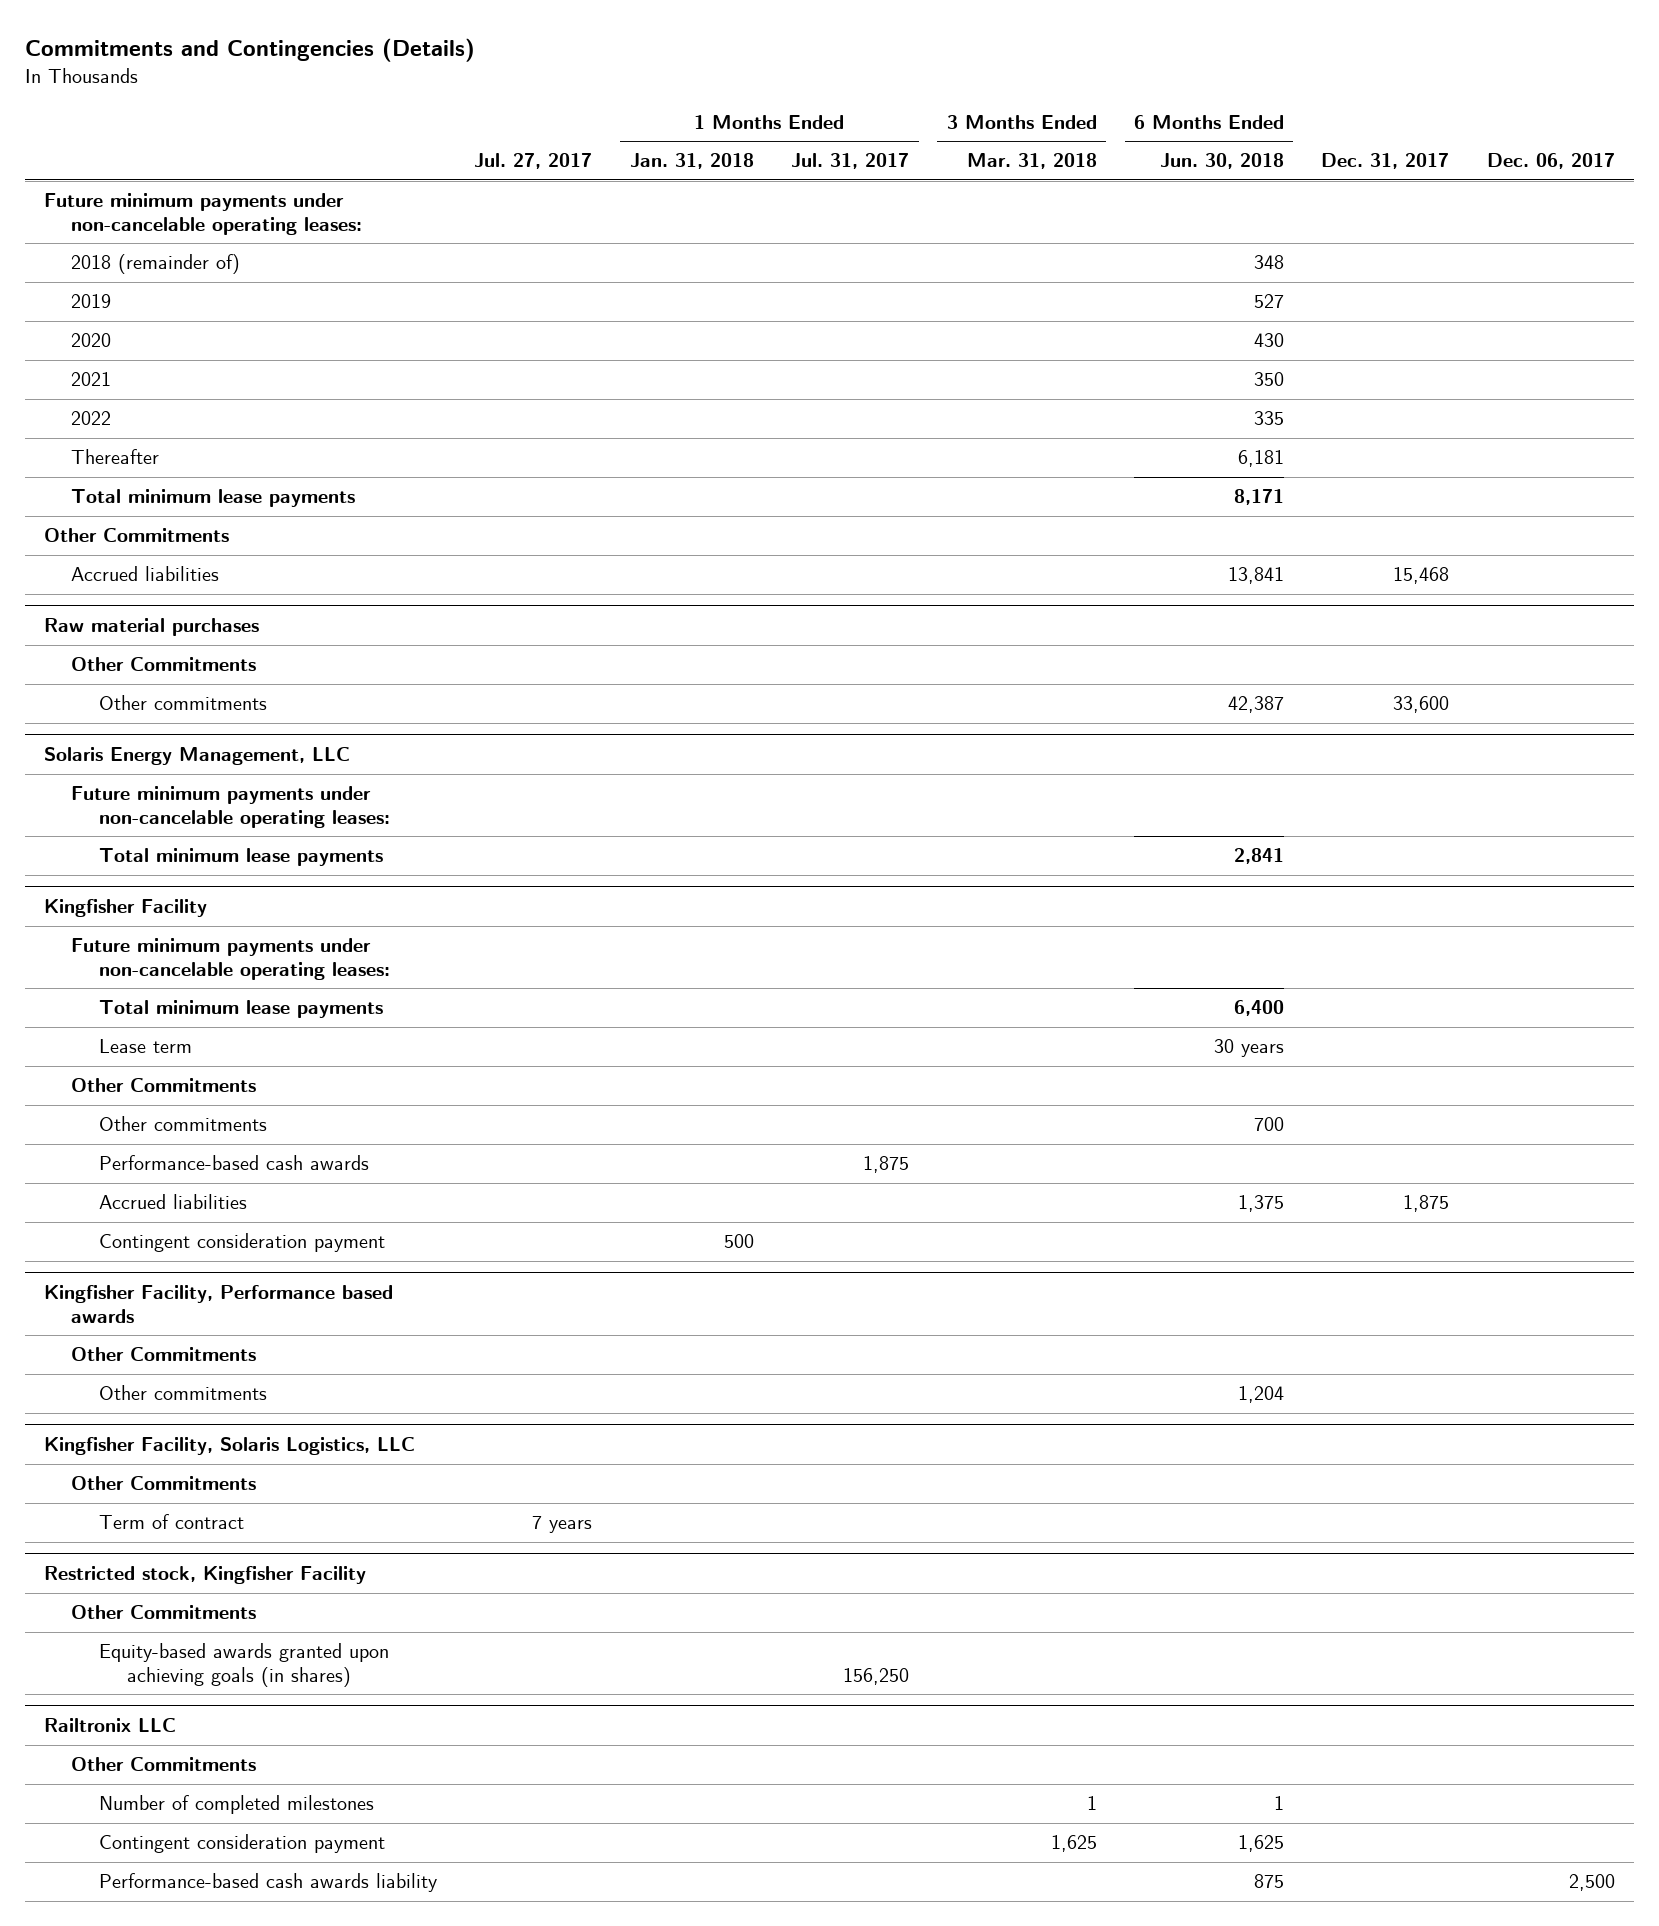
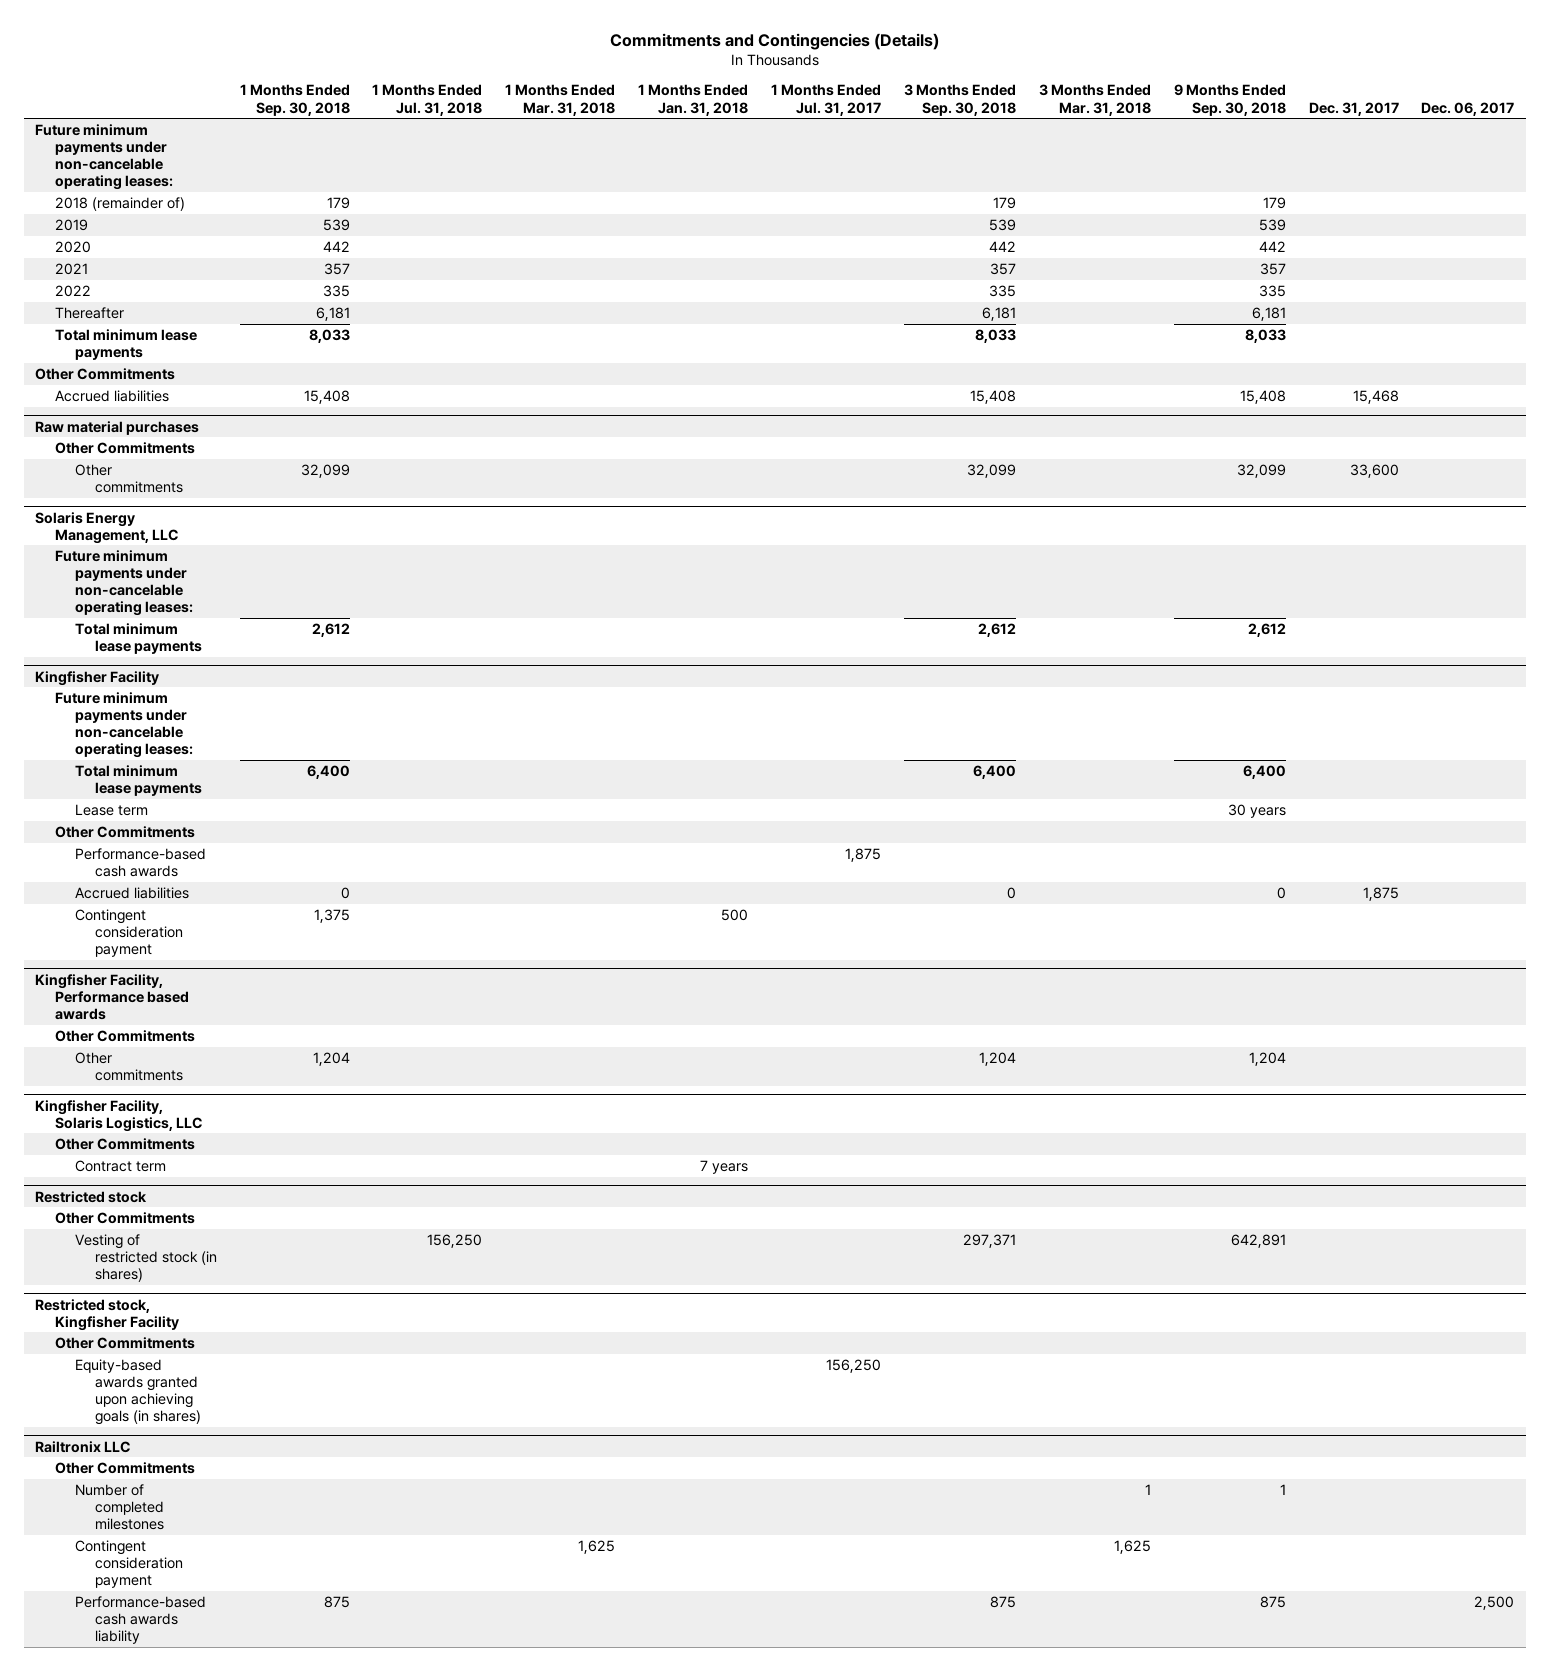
- | Jul. 27, 2017 | 1 Months Ended Jan. 31, 2018 | 1 Months Ended Jul. 31, 2017 | 3 Months Ended Mar. 31, 2018 | 6 Months Ended Jun. 30, 2018 | Dec. 31, 2017 | Dec. 06, 2017
+ | 1 Months Ended Sep. 30, 2018 | 1 Months Ended Jul. 31, 2018 | 1 Months Ended Mar. 31, 2018 | 1 Months Ended Jan. 31, 2018 | 1 Months Ended Jul. 31, 2017 | 3 Months Ended Sep. 30, 2018 | 3 Months Ended Mar. 31, 2018 | 9 Months Ended Sep. 30, 2018 | Dec. 31, 2017 | Dec. 06, 2017
@ Kingfisher Facility
- Other commitments | | | | | 700 | |
@ Kingfisher Facility, Solaris Logistics, LLC
- Term of contract | 7 years | | | | | |
+ Contract term | | | | 7 years | | | | | |
+ Restricted stock
+ Other Commitments
+ Vesting of restricted stock (in shares) | | 156,250 | | | | 297,371 | | 642,891 | |

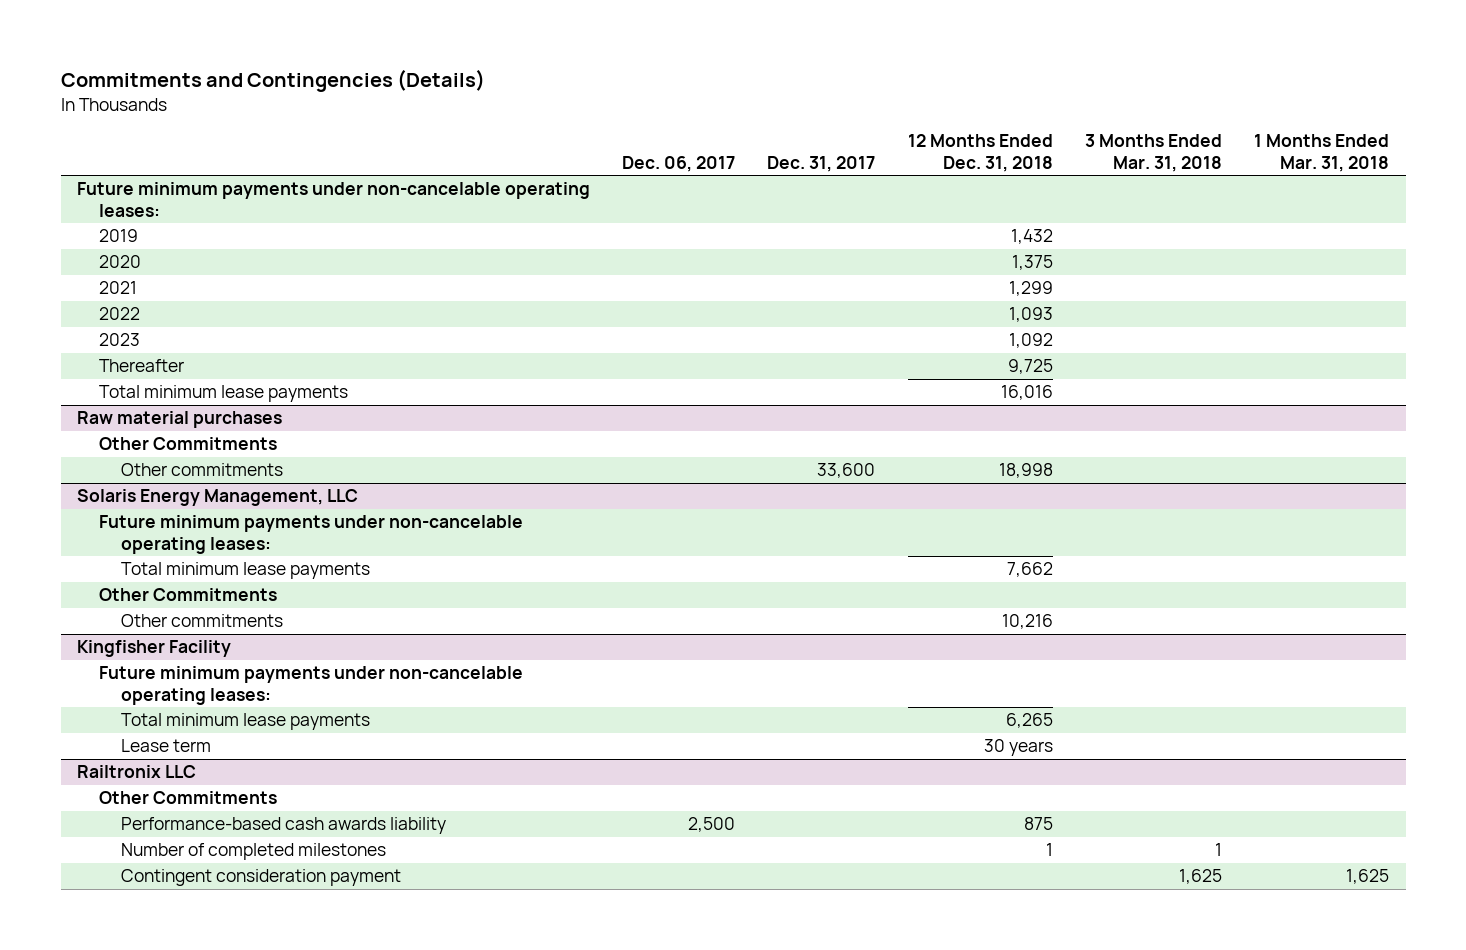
- | 1 Months Ended Sep. 30, 2018 | 1 Months Ended Jul. 31, 2018 | 1 Months Ended Mar. 31, 2018 | 1 Months Ended Jan. 31, 2018 | 1 Months Ended Jul. 31, 2017 | 3 Months Ended Sep. 30, 2018 | 3 Months Ended Mar. 31, 2018 | 9 Months Ended Sep. 30, 2018 | Dec. 31, 2017 | Dec. 06, 2017
+ | Dec. 06, 2017 | Dec. 31, 2017 | 12 Months Ended Dec. 31, 2018 | 3 Months Ended Mar. 31, 2018 | 1 Months Ended Mar. 31, 2018
- 2018 (remainder of) | 179 | | | | | 179 | | 179 | |
+ 2023 | | | 1,092 | |
- Other Commitments
- Accrued liabilities | 15,408 | | | | | 15,408 | | 15,408 | 15,468 |
@ Solaris Energy Management, LLC
+ Other Commitments
+ Other commitments | | | 10,216 | |
@ Kingfisher Facility
- Other Commitments
- Performance-based cash awards | | | | | 1,875 | | | | |
- Accrued liabilities | 0 | | | | | 0 | | 0 | 1,875 |
- Contingent consideration payment | 1,375 | | | 500 | | | | | |
- Kingfisher Facility, Performance based awards
- Other Commitments
- Other commitments | 1,204 | | | | | 1,204 | | 1,204 | |
- Kingfisher Facility, Solaris Logistics, LLC
- Other Commitments
- Contract term | | | | 7 years | | | | | |
- Restricted stock
- Other Commitments
- Vesting of restricted stock (in shares) | | 156,250 | | | | 297,371 | | 642,891 | |
- Restricted stock, Kingfisher Facility
- Other Commitments
- Equity-based awards granted upon achieving goals (in shares) | | | | | 156,250 | | | | |
@ Railtronix LLC
moved up: Performance-based cash awards liability | 2,500 | | 875 | |

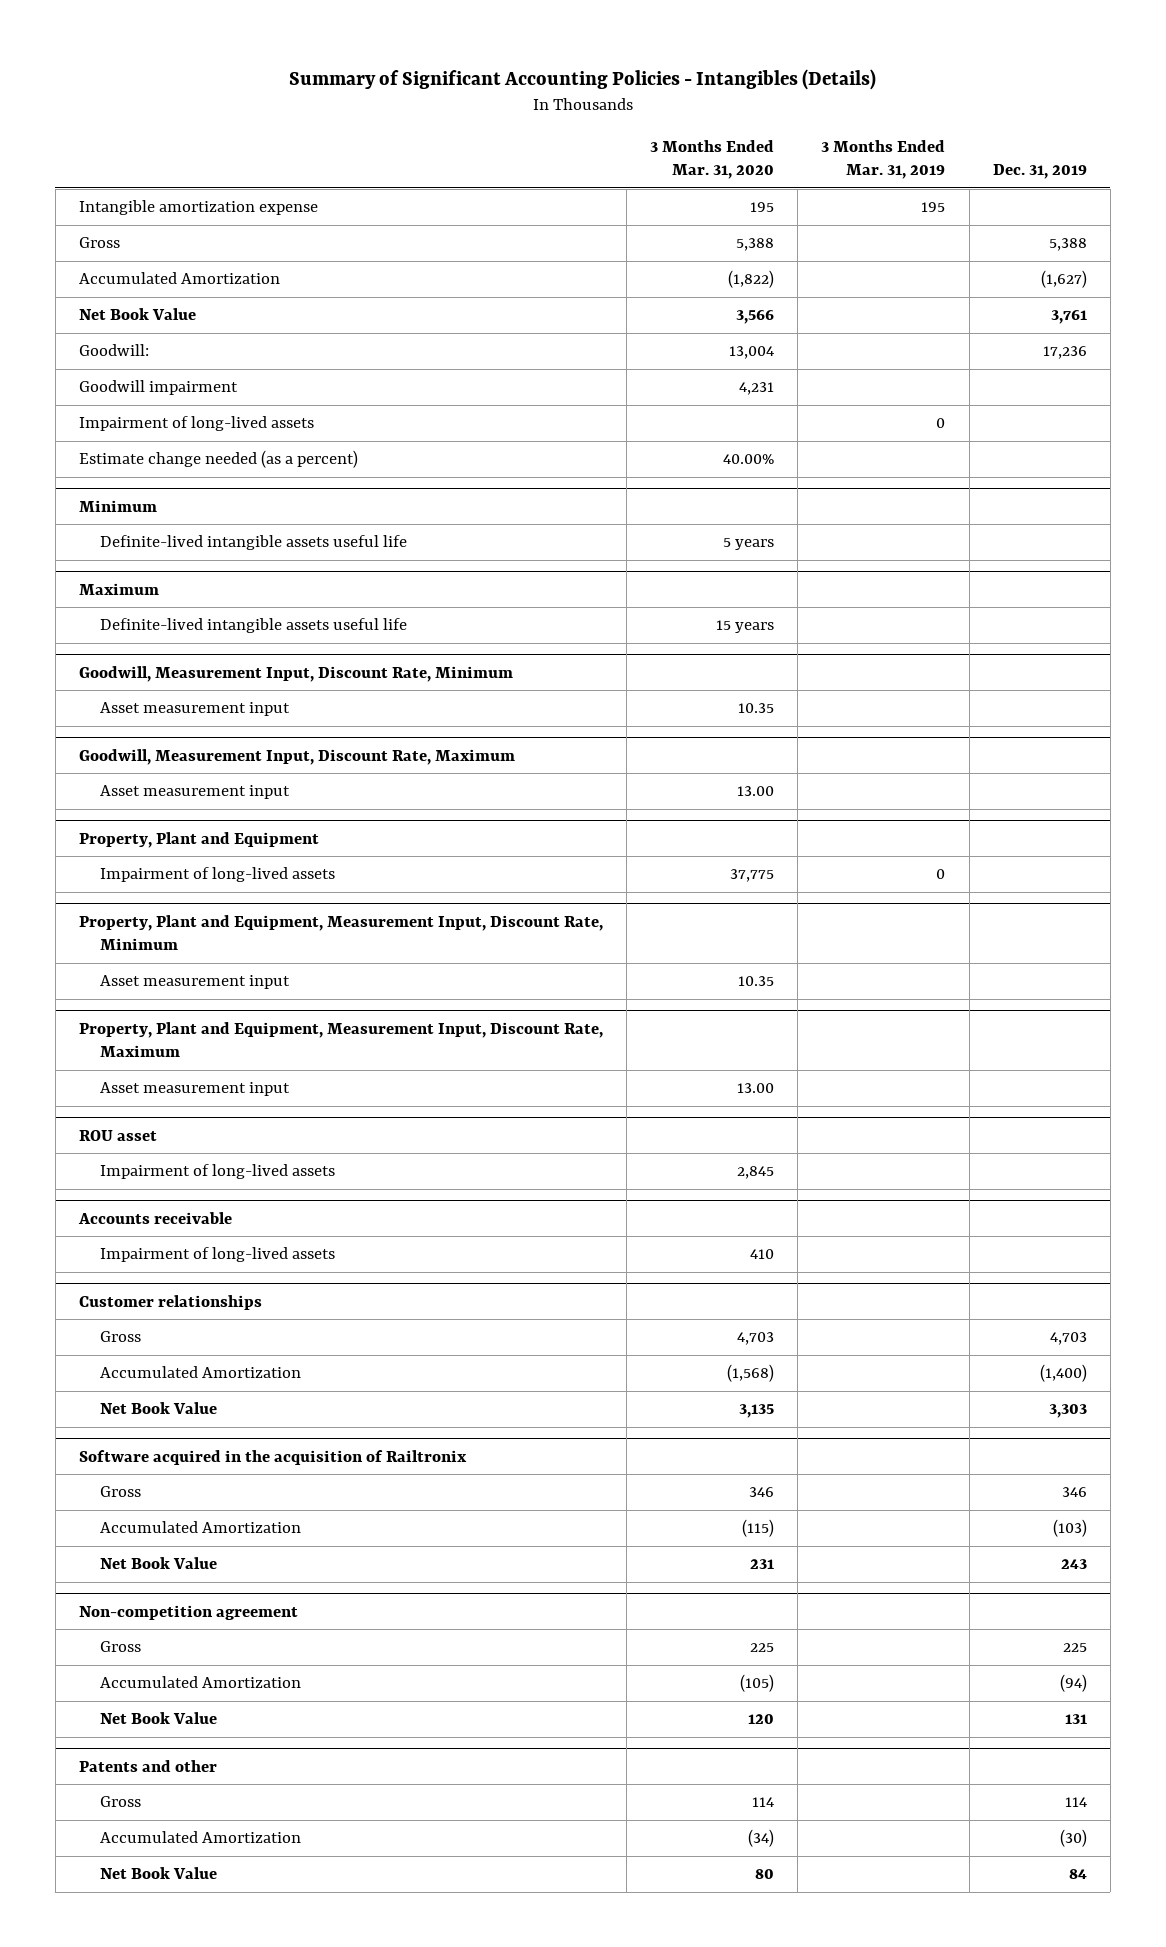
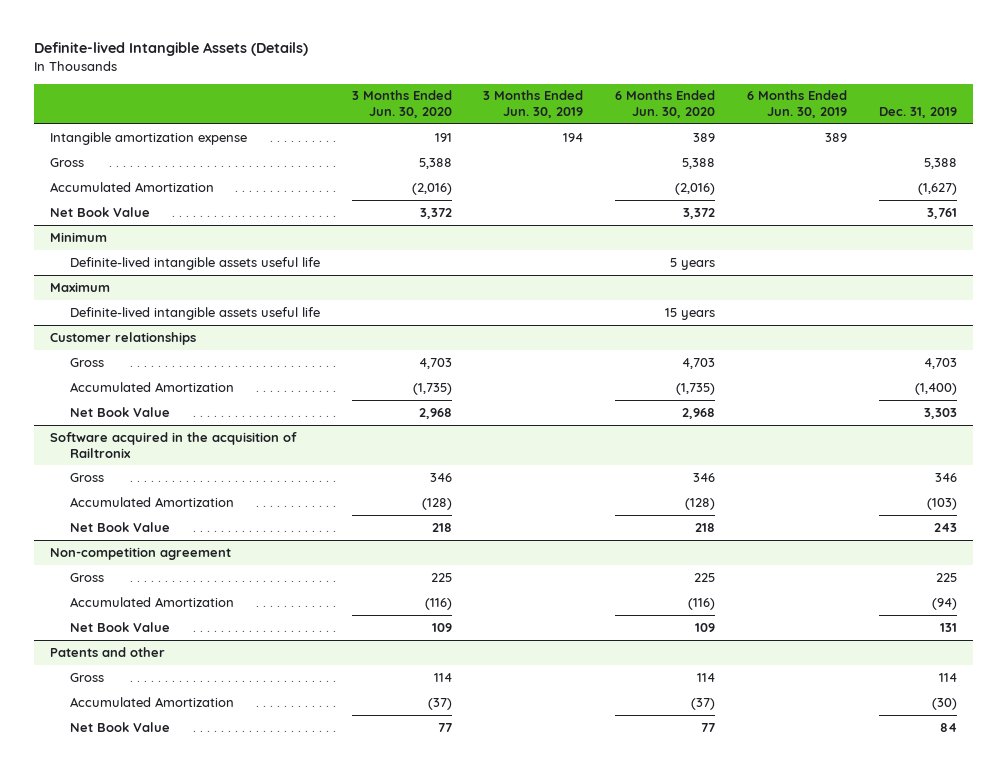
- Summary of Significant Accounting Policies - Intangibles (Details)
+ Definite-lived Intangible Assets (Details)
- | 3 Months Ended Mar. 31, 2020 | 3 Months Ended Mar. 31, 2019 | Dec. 31, 2019
+ | 3 Months Ended Jun. 30, 2020 | 3 Months Ended Jun. 30, 2019 | 6 Months Ended Jun. 30, 2020 | 6 Months Ended Jun. 30, 2019 | Dec. 31, 2019
- Goodwill: | 13,004 | | 17,236
- Goodwill impairment | 4,231 | |
- Impairment of long-lived assets | | 0 |
- Estimate change needed (as a percent) | 40.00% | |
- Goodwill, Measurement Input, Discount Rate, Minimum
- Asset measurement input | 10.35 | |
- Goodwill, Measurement Input, Discount Rate, Maximum
- Asset measurement input | 13.00 | |
- Property, Plant and Equipment
- Impairment of long-lived assets | 37,775 | 0 |
- Property, Plant and Equipment, Measurement Input, Discount Rate, Minimum
- Asset measurement input | 10.35 | |
- Property, Plant and Equipment, Measurement Input, Discount Rate, Maximum
- Asset measurement input | 13.00 | |
- ROU asset
- Impairment of long-lived assets | 2,845 | |
- Accounts receivable
- Impairment of long-lived assets | 410 | |

